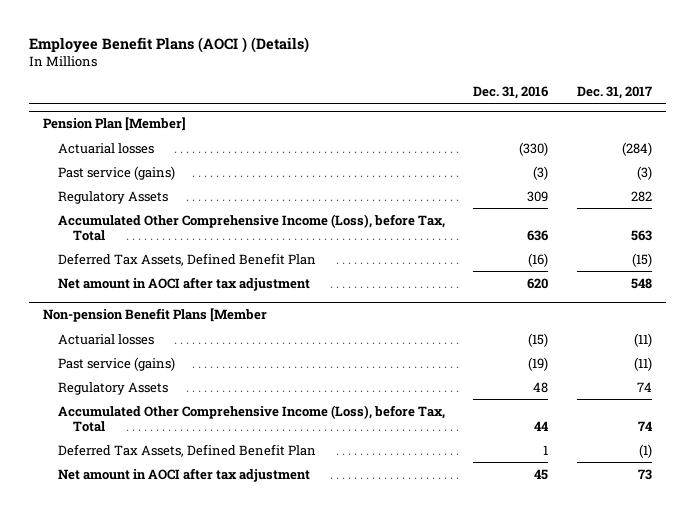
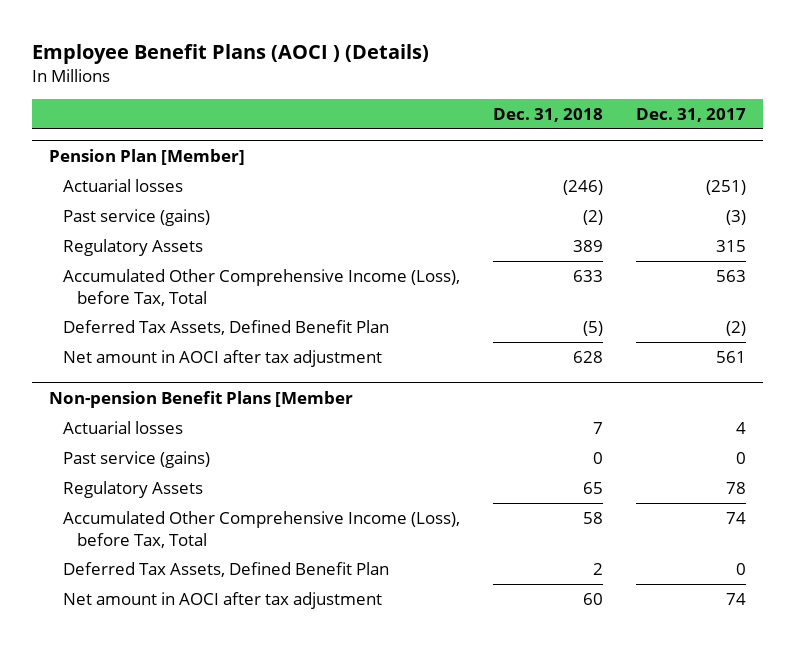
- | Dec. 31, 2016 | Dec. 31, 2017
+ | Dec. 31, 2018 | Dec. 31, 2017
@ Pension Plan [Member]
- Actuarial losses | (330) | (284)
+ Actuarial losses | (246) | (251)
- Regulatory Assets | 309 | 282
+ Regulatory Assets | 389 | 315
- Deferred Tax Assets, Defined Benefit Plan | (16) | (15)
- Net amount in AOCI after tax adjustment | 620 | 548
+ Deferred Tax Assets, Defined Benefit Plan | (5) | (2)
+ Net amount in AOCI after tax adjustment | 628 | 561
@ Non-pension Benefit Plans [Member
- Actuarial losses | (15) | (11)
- Past service (gains) | (19) | (11)
- Regulatory Assets | 48 | 74
+ Actuarial losses | 7 | 4
+ Past service (gains) | 0 | 0
+ Regulatory Assets | 65 | 78
- Deferred Tax Assets, Defined Benefit Plan | 1 | (1)
- Net amount in AOCI after tax adjustment | 45 | 73
+ Deferred Tax Assets, Defined Benefit Plan | 2 | 0
+ Net amount in AOCI after tax adjustment | 60 | 74

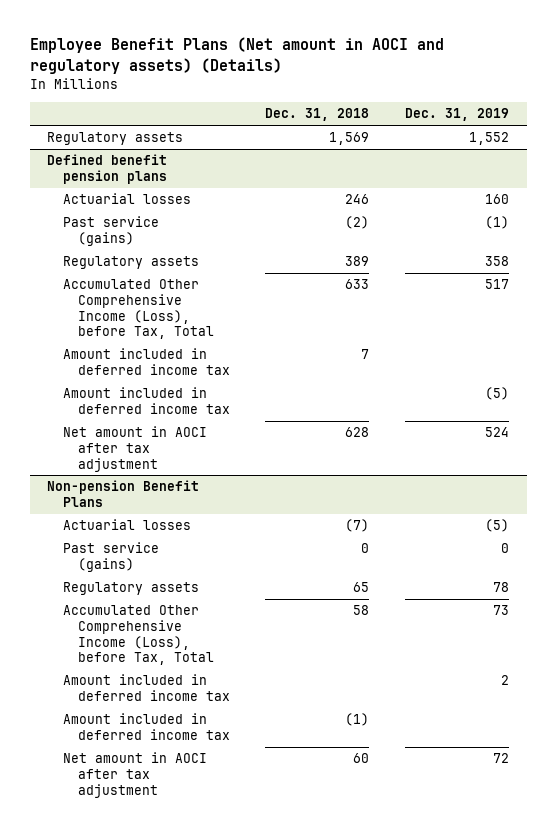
- Employee Benefit Plans (AOCI ) (Details)
+ Employee Benefit Plans (Net amount in AOCI and regulatory assets) (Details)
- | Dec. 31, 2018 | Dec. 31, 2017
+ | Dec. 31, 2018 | Dec. 31, 2019
- Pension Plan [Member]
- Actuarial losses | (246) | (251)
+ Regulatory assets | 1,569 | 1,552
+ Defined benefit pension plans
+ Actuarial losses | 246 | 160
- Regulatory Assets | 389 | 315
+ Regulatory assets | 389 | 358
- Deferred Tax Assets, Defined Benefit Plan | (5) | (2)
+ Amount included in deferred income tax | 7 |
+ Amount included in deferred income tax | | (5)
- Non-pension Benefit Plans [Member
- Actuarial losses | 7 | 4
+ Non-pension Benefit Plans
+ Actuarial losses | (7) | (5)
- Regulatory Assets | 65 | 78
+ Regulatory assets | 65 | 78
- Deferred Tax Assets, Defined Benefit Plan | 2 | 0
+ Amount included in deferred income tax | | 2
+ Amount included in deferred income tax | (1) |

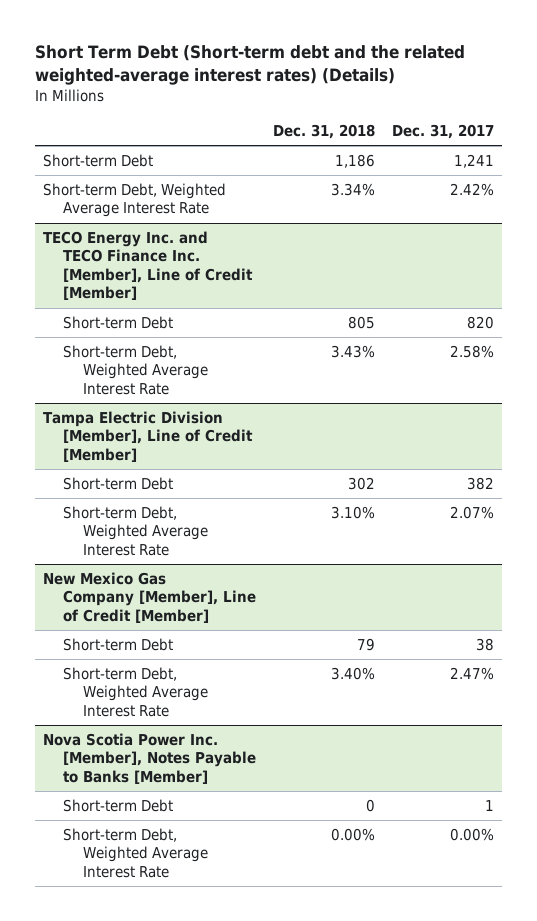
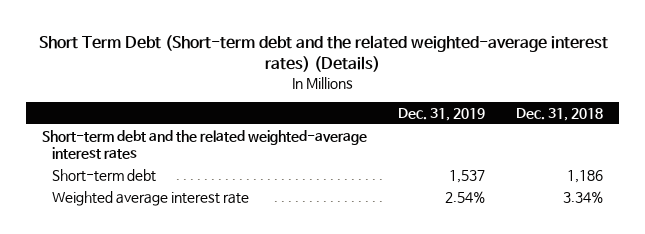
- | Dec. 31, 2018 | Dec. 31, 2017
+ | Dec. 31, 2019 | Dec. 31, 2018
- Short-term Debt | 1,186 | 1,241
- Short-term Debt, Weighted Average Interest Rate | 3.34% | 2.42%
- TECO Energy Inc. and TECO Finance Inc. [Member], Line of Credit [Member]
- Short-term Debt | 805 | 820
- Short-term Debt, Weighted Average Interest Rate | 3.43% | 2.58%
- Tampa Electric Division [Member], Line of Credit [Member]
- Short-term Debt | 302 | 382
- Short-term Debt, Weighted Average Interest Rate | 3.10% | 2.07%
- New Mexico Gas Company [Member], Line of Credit [Member]
- Short-term Debt | 79 | 38
- Short-term Debt, Weighted Average Interest Rate | 3.40% | 2.47%
- Nova Scotia Power Inc. [Member], Notes Payable to Banks [Member]
- Short-term Debt | 0 | 1
- Short-term Debt, Weighted Average Interest Rate | 0.00% | 0.00%
+ Short-term debt and the related weighted-average interest rates
+ Short-term debt | 1,537 | 1,186
+ Weighted average interest rate | 2.54% | 3.34%

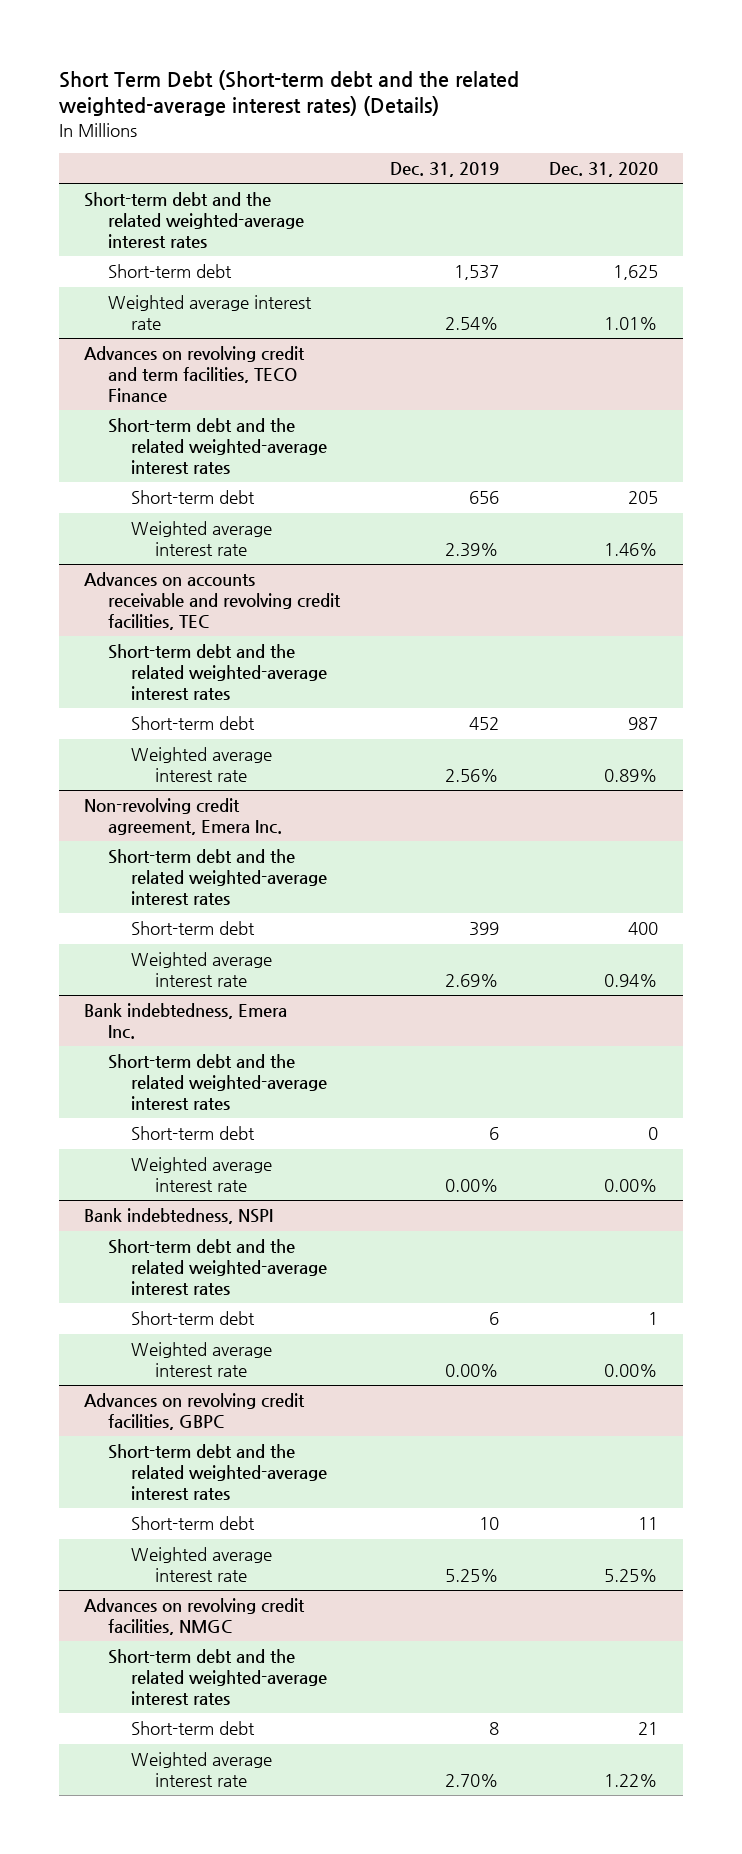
- | Dec. 31, 2019 | Dec. 31, 2018
+ | Dec. 31, 2019 | Dec. 31, 2020
+ Advances on revolving credit and term facilities, TECO Finance
+ Short-term debt and the related weighted-average interest rates
+ Short-term debt | 656 | 205
+ Weighted average interest rate | 2.39% | 1.46%
+ Advances on accounts receivable and revolving credit facilities, TEC
+ Short-term debt and the related weighted-average interest rates
+ Short-term debt | 452 | 987
+ Weighted average interest rate | 2.56% | 0.89%
+ Non-revolving credit agreement, Emera Inc.
+ Short-term debt and the related weighted-average interest rates
+ Short-term debt | 399 | 400
+ Weighted average interest rate | 2.69% | 0.94%
+ Bank indebtedness, Emera Inc.
+ Short-term debt and the related weighted-average interest rates
+ Short-term debt | 6 | 0
+ Weighted average interest rate | 0.00% | 0.00%
+ Bank indebtedness, NSPI
+ Short-term debt and the related weighted-average interest rates
+ Short-term debt | 6 | 1
+ Weighted average interest rate | 0.00% | 0.00%
+ Advances on revolving credit facilities, GBPC
+ Short-term debt and the related weighted-average interest rates
+ Short-term debt | 10 | 11
+ Weighted average interest rate | 5.25% | 5.25%
+ Advances on revolving credit facilities, NMGC
+ Short-term debt and the related weighted-average interest rates
+ Short-term debt | 8 | 21
+ Weighted average interest rate | 2.70% | 1.22%

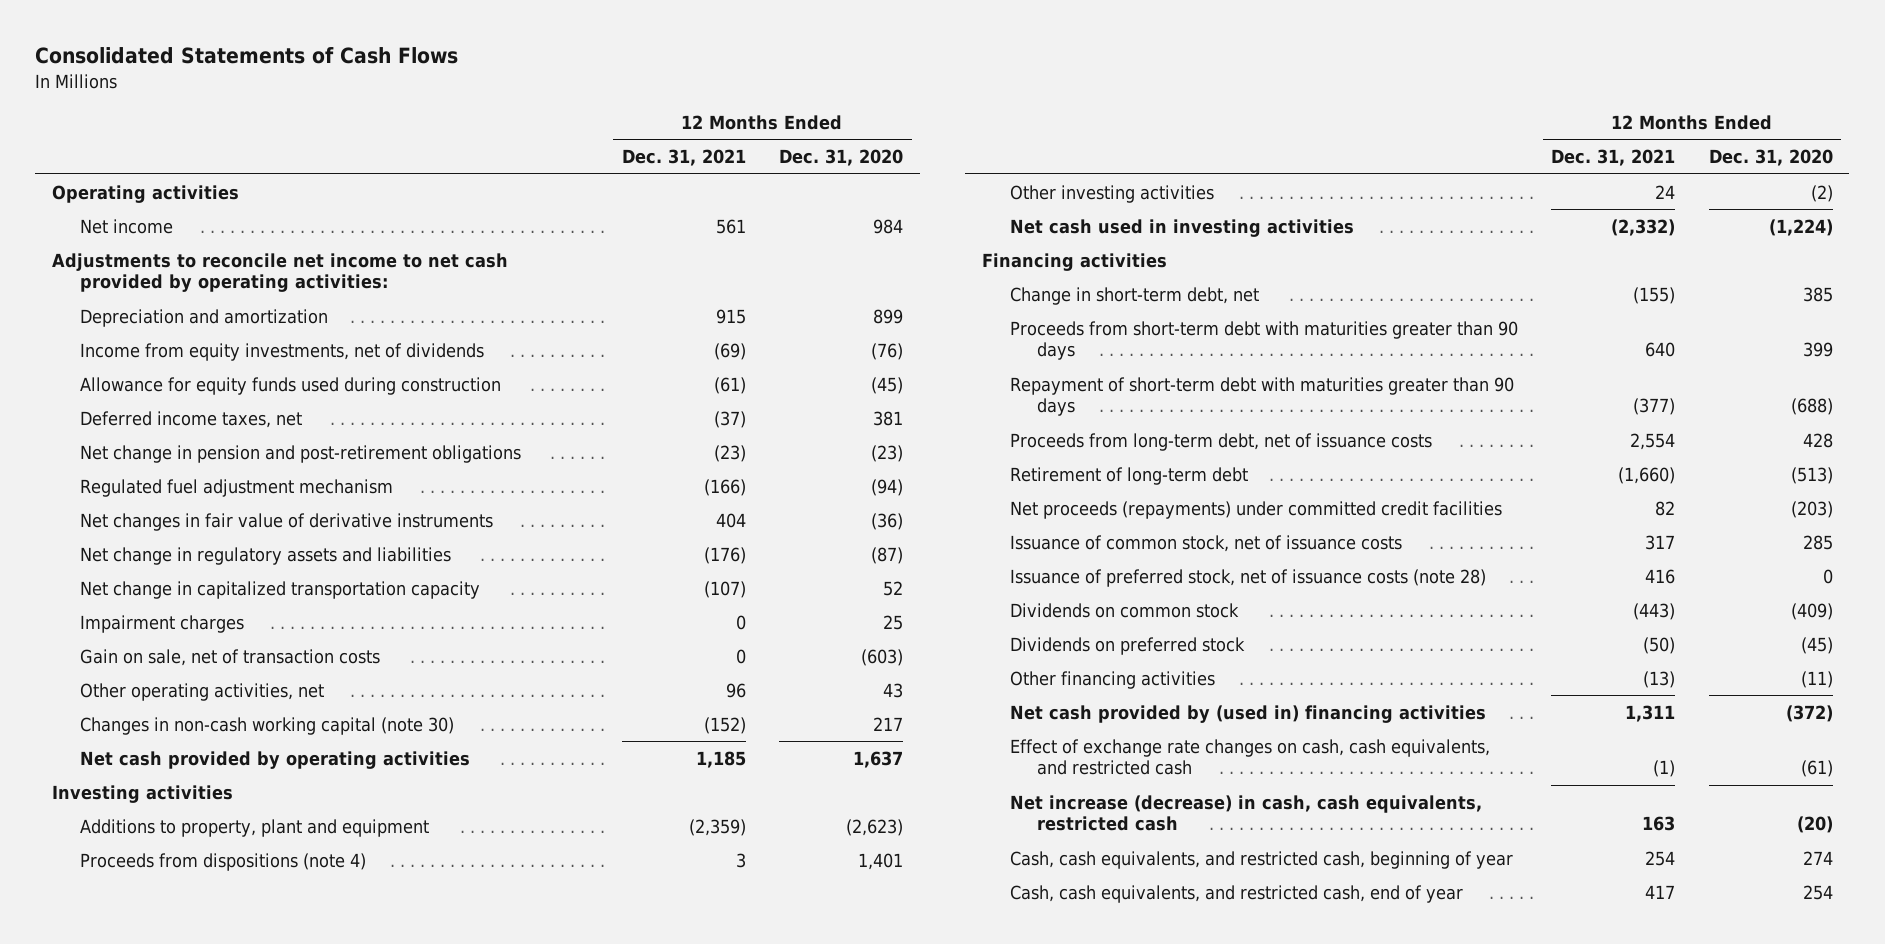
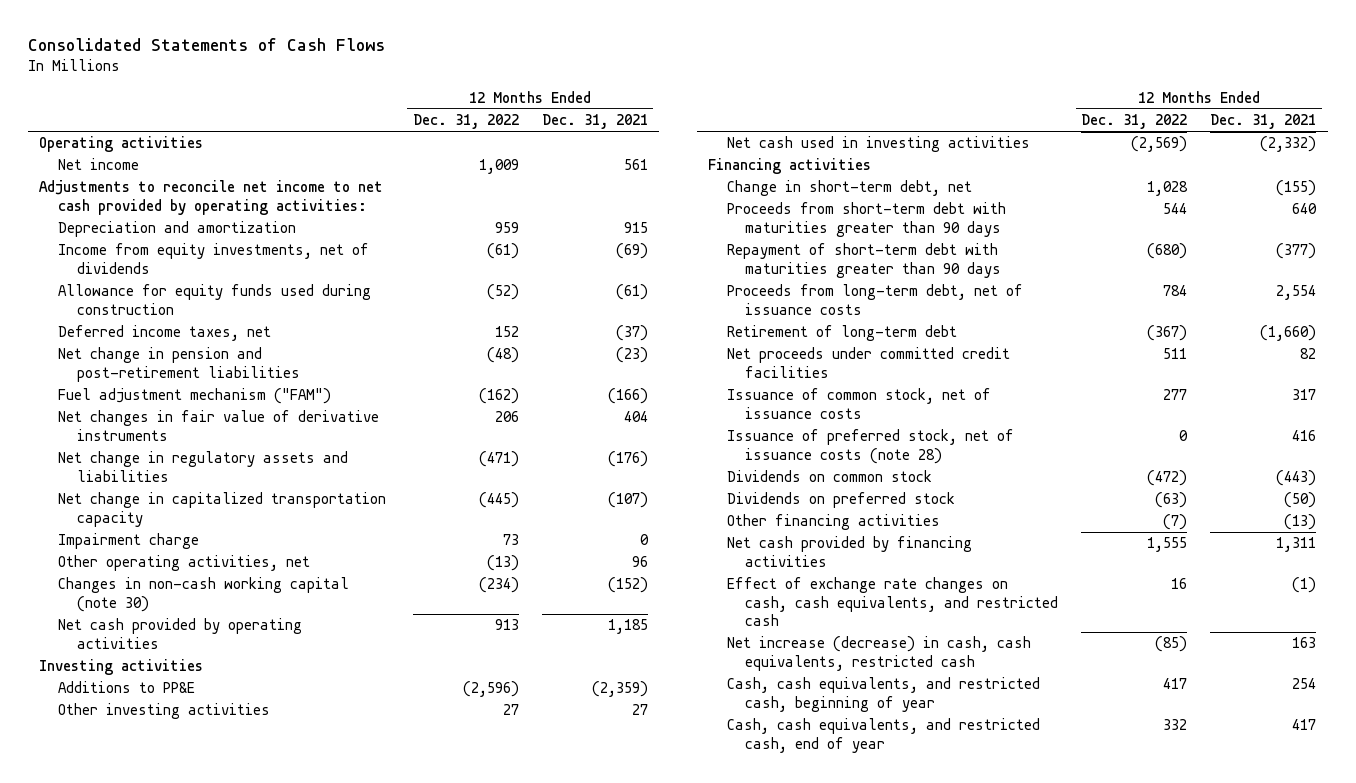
- | 12 Months Ended Dec. 31, 2021 | 12 Months Ended Dec. 31, 2020
+ | 12 Months Ended Dec. 31, 2022 | 12 Months Ended Dec. 31, 2021
- Net change in pension and post-retirement obligations | (23) | (23)
- Regulated fuel adjustment mechanism | (166) | (94)
+ Net change in pension and post-retirement liabilities | (48) | (23)
+ Fuel adjustment mechanism ("FAM") | (162) | (166)
- Impairment charges | 0 | 25
- Gain on sale, net of transaction costs | 0 | (603)
+ Impairment charge | 73 | 0
- Additions to property, plant and equipment | (2,359) | (2,623)
- Proceeds from dispositions (note 4) | 3 | 1,401
- Other investing activities | 24 | (2)
+ Additions to PP&E | (2,596) | (2,359)
+ Other investing activities | 27 | 27
- Net proceeds (repayments) under committed credit facilities | 82 | (203)
+ Net proceeds under committed credit facilities | 511 | 82
- Net cash provided by (used in) financing activities | 1,311 | (372)
+ Net cash provided by financing activities | 1,555 | 1,311

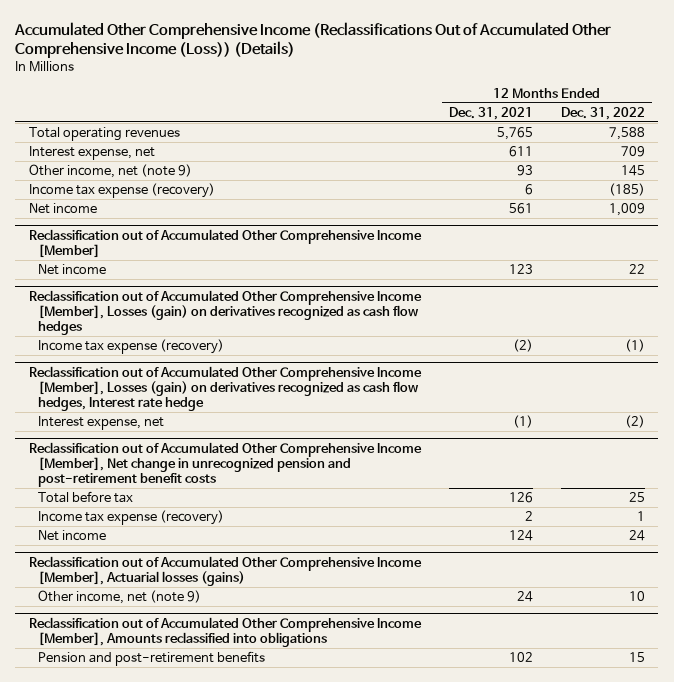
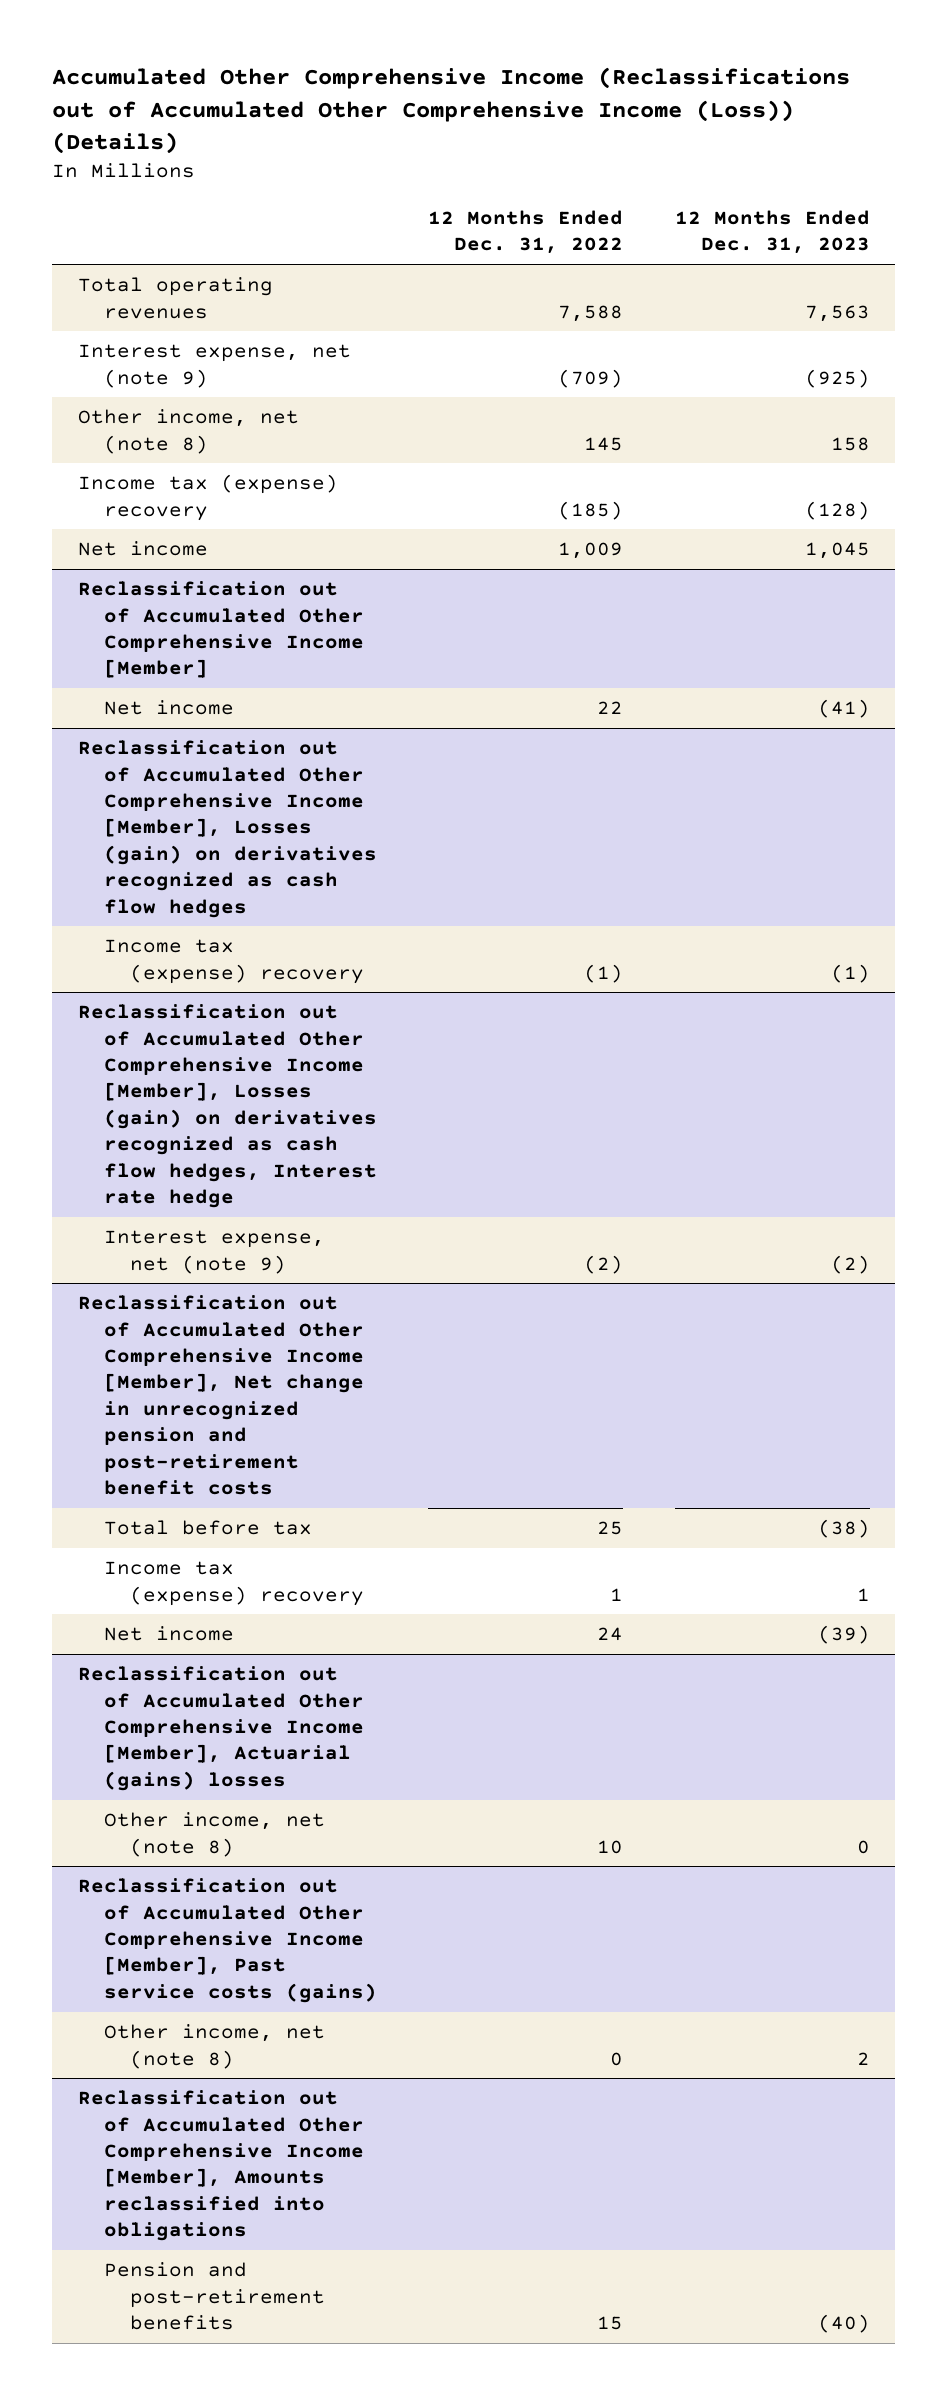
- Accumulated Other Comprehensive Income (Reclassifications Out of Accumulated Other Comprehensive Income (Loss)) (Details)
+ Accumulated Other Comprehensive Income (Reclassifications out of Accumulated Other Comprehensive Income (Loss)) (Details)
- | 12 Months Ended Dec. 31, 2021 | 12 Months Ended Dec. 31, 2022
+ | 12 Months Ended Dec. 31, 2022 | 12 Months Ended Dec. 31, 2023
- Interest expense, net | 611 | 709
- Other income, net (note 9) | 93 | 145
- Income tax expense (recovery) | 6 | (185)
+ Interest expense, net (note 9) | (709) | (925)
+ Other income, net (note 8) | 145 | 158
+ Income tax (expense) recovery | (185) | (128)
@ Reclassification out of Accumulated Other Comprehensive Income [Member], Losses (gain) on derivatives recognized as cash flow hedges
- Income tax expense (recovery) | (2) | (1)
+ Income tax (expense) recovery | (1) | (1)
@ Reclassification out of Accumulated Other Comprehensive Income [Member], Losses (gain) on derivatives recognized as cash flow hedges, Interest rate hedge
- Interest expense, net | (1) | (2)
+ Interest expense, net (note 9) | (2) | (2)
@ Reclassification out of Accumulated Other Comprehensive Income [Member], Net change in unrecognized pension and post-retirement benefit costs
- Income tax expense (recovery) | 2 | 1
+ Income tax (expense) recovery | 1 | 1
- Reclassification out of Accumulated Other Comprehensive Income [Member], Actuarial losses (gains)
- Other income, net (note 9) | 24 | 10
+ Reclassification out of Accumulated Other Comprehensive Income [Member], Actuarial (gains) losses
+ Other income, net (note 8) | 10 | 0
+ Reclassification out of Accumulated Other Comprehensive Income [Member], Past service costs (gains)
+ Other income, net (note 8) | 0 | 2

